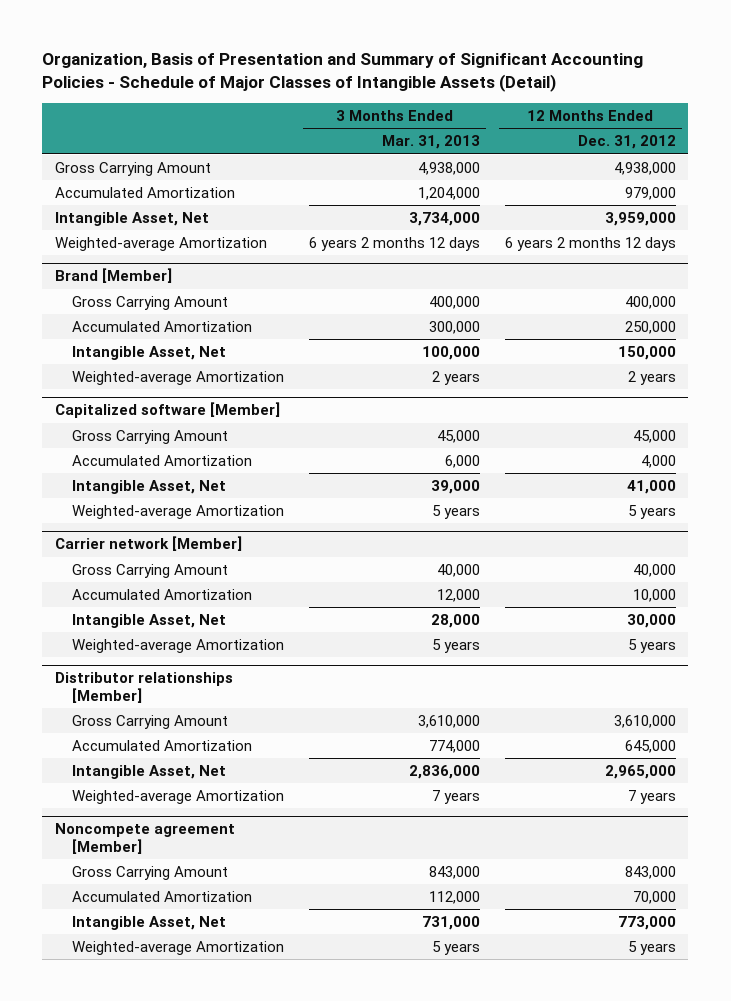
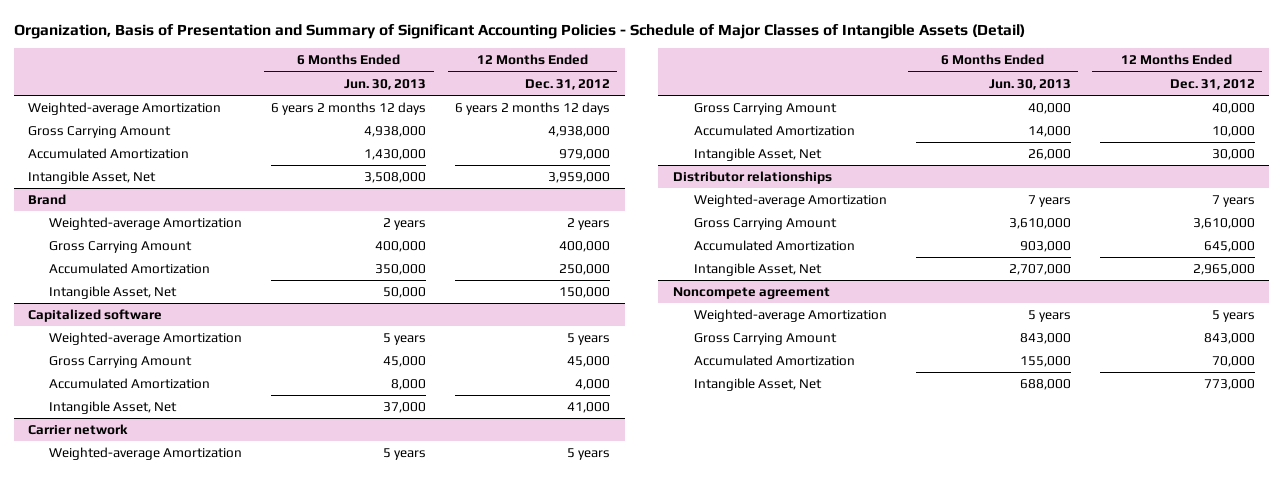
- | 3 Months Ended Mar. 31, 2013 | 12 Months Ended Dec. 31, 2012
+ | 6 Months Ended Jun. 30, 2013 | 12 Months Ended Dec. 31, 2012
moved up: Weighted-average Amortization | 6 years 2 months 12 days | 6 years 2 months 12 days
- Brand [Member]
+ Brand
+ Weighted-average Amortization | 2 years | 2 years
- Weighted-average Amortization | 2 years | 2 years
- Capitalized software [Member]
+ Capitalized software
+ Weighted-average Amortization | 5 years | 5 years
+ Carrier network
- Carrier network [Member]
- Weighted-average Amortization | 5 years | 5 years
- Distributor relationships [Member]
+ Distributor relationships
+ Weighted-average Amortization | 7 years | 7 years
- Weighted-average Amortization | 7 years | 7 years
- Noncompete agreement [Member]
+ Noncompete agreement
+ Weighted-average Amortization | 5 years | 5 years
- Weighted-average Amortization | 5 years | 5 years

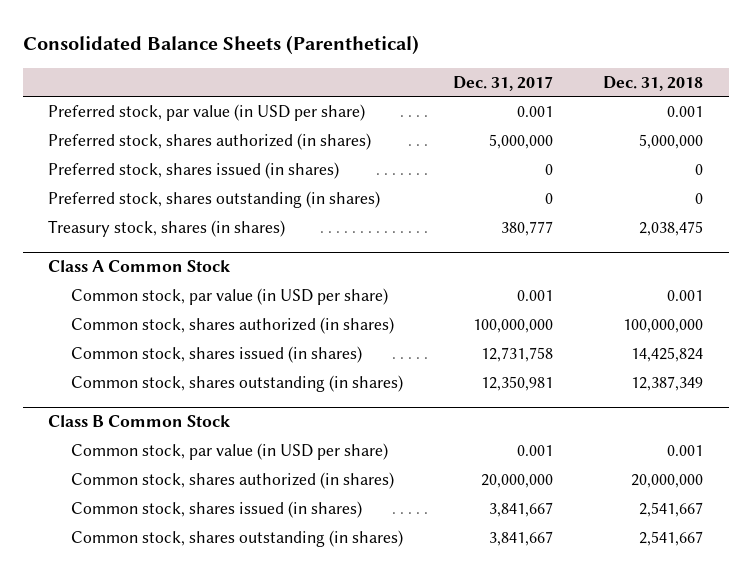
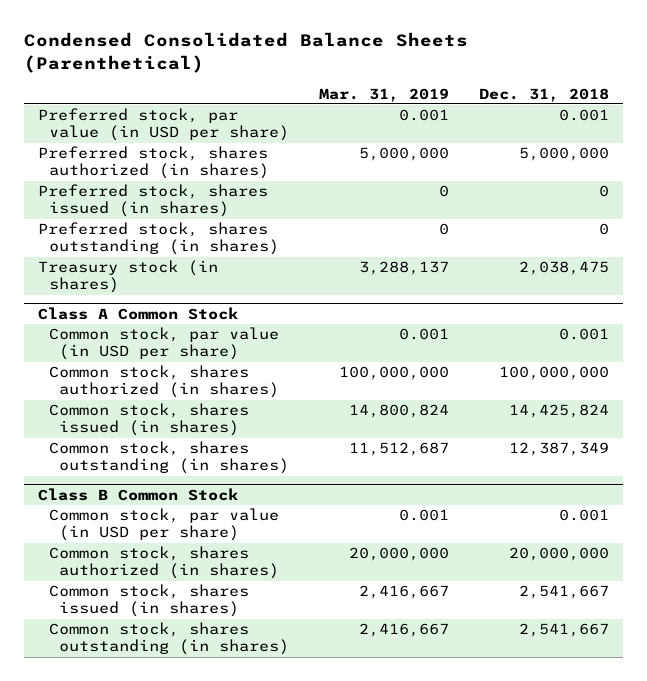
- Consolidated Balance Sheets (Parenthetical)
+ Condensed Consolidated Balance Sheets (Parenthetical)
- | Dec. 31, 2017 | Dec. 31, 2018
+ | Mar. 31, 2019 | Dec. 31, 2018
- Treasury stock, shares (in shares) | 380,777 | 2,038,475
+ Treasury stock (in shares) | 3,288,137 | 2,038,475

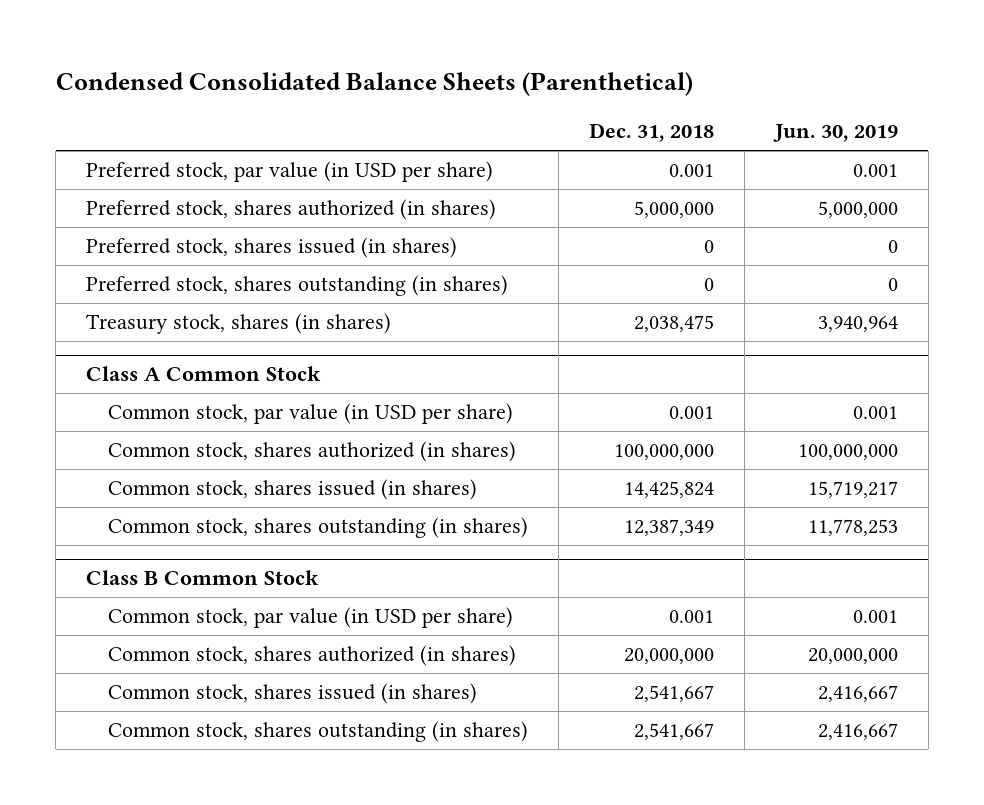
- | Mar. 31, 2019 | Dec. 31, 2018
+ | Dec. 31, 2018 | Jun. 30, 2019
- Treasury stock (in shares) | 3,288,137 | 2,038,475
+ Treasury stock, shares (in shares) | 2,038,475 | 3,940,964

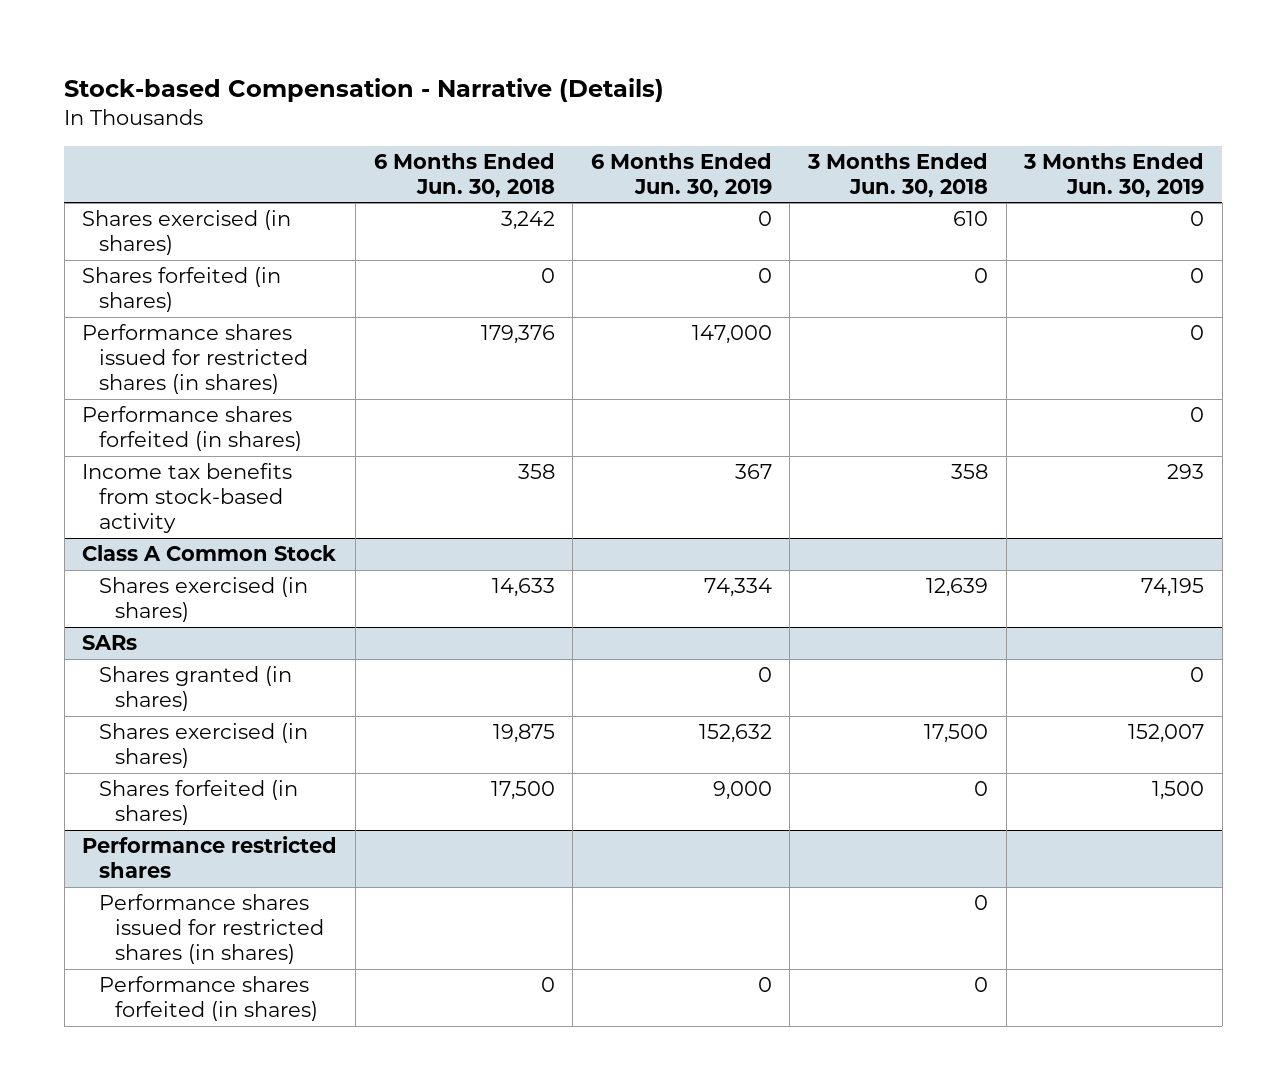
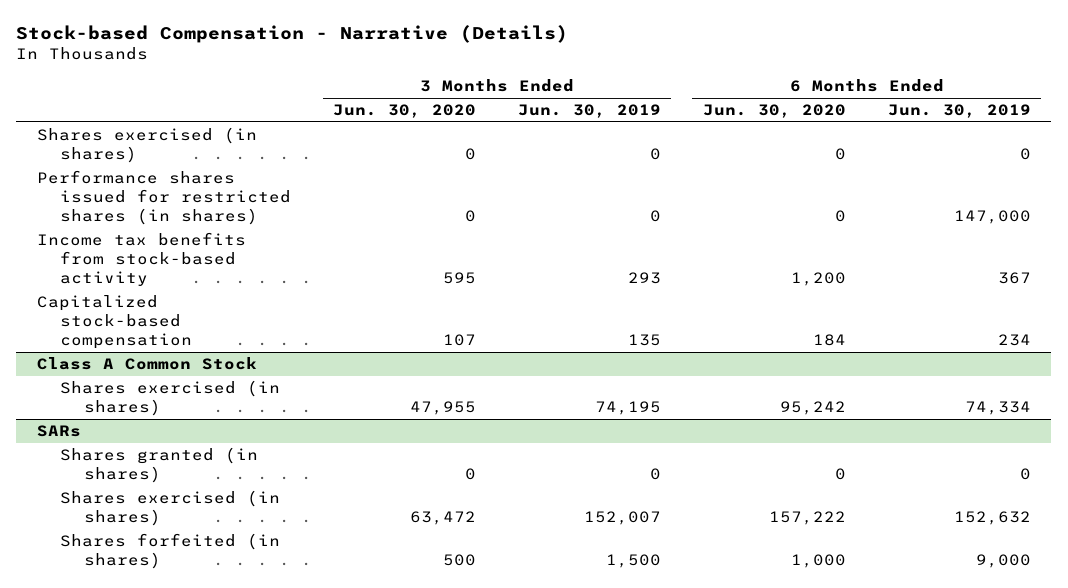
- | 6 Months Ended Jun. 30, 2018 | 6 Months Ended Jun. 30, 2019 | 3 Months Ended Jun. 30, 2018 | 3 Months Ended Jun. 30, 2019
+ | 3 Months Ended Jun. 30, 2020 | 3 Months Ended Jun. 30, 2019 | 6 Months Ended Jun. 30, 2020 | 6 Months Ended Jun. 30, 2019
- Shares forfeited (in shares) | 0 | 0 | 0 | 0
- Performance shares forfeited (in shares) | | | | 0
+ Capitalized stock-based compensation | 107 | 135 | 184 | 234
- Performance restricted shares
- Performance shares issued for restricted shares (in shares) | | | 0 |
- Performance shares forfeited (in shares) | 0 | 0 | 0 |

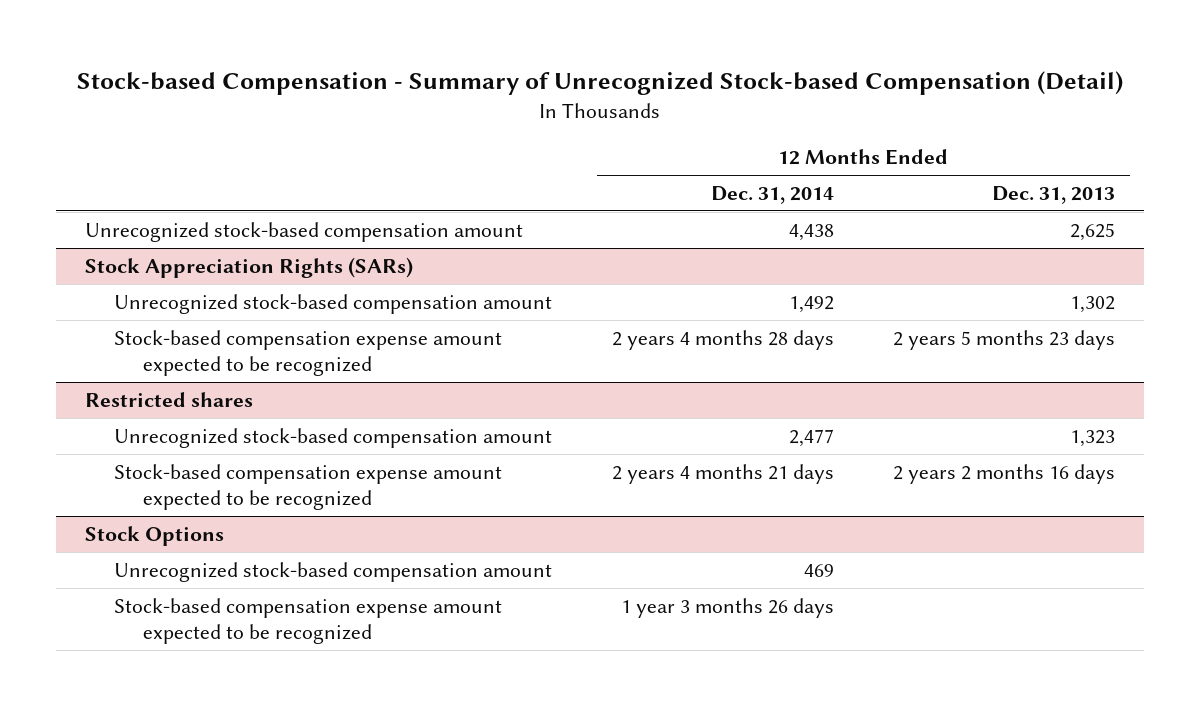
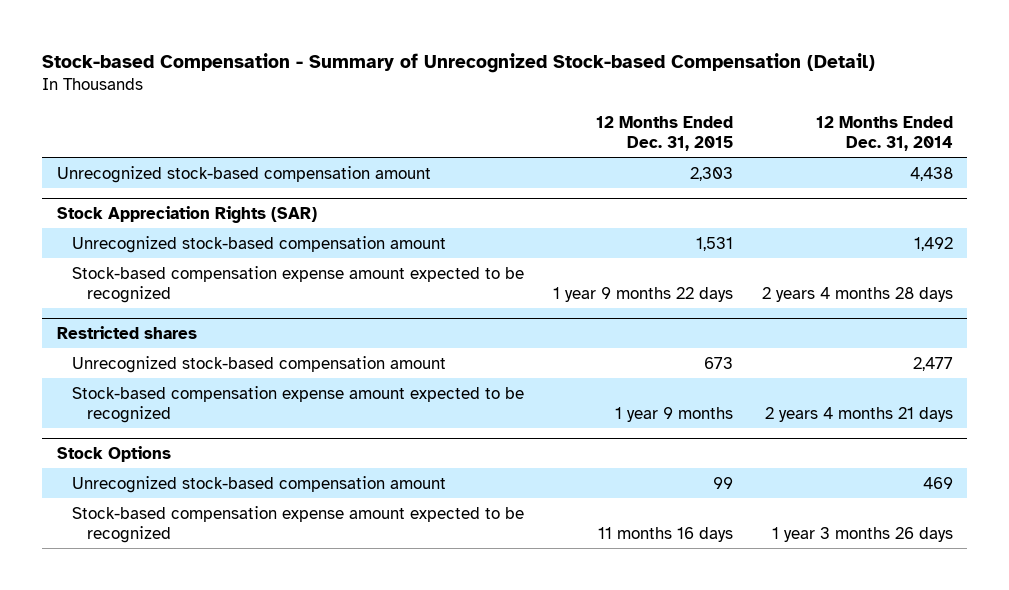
- | 12 Months Ended Dec. 31, 2014 | 12 Months Ended Dec. 31, 2013
+ | 12 Months Ended Dec. 31, 2015 | 12 Months Ended Dec. 31, 2014
- Stock Appreciation Rights (SARs)
+ Stock Appreciation Rights (SAR)

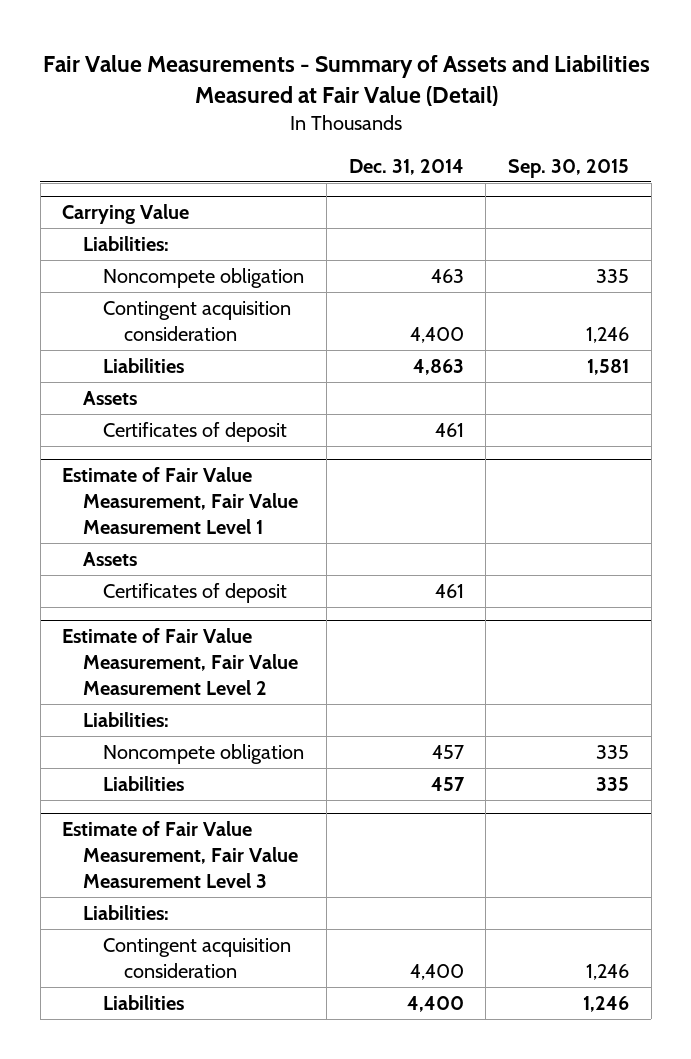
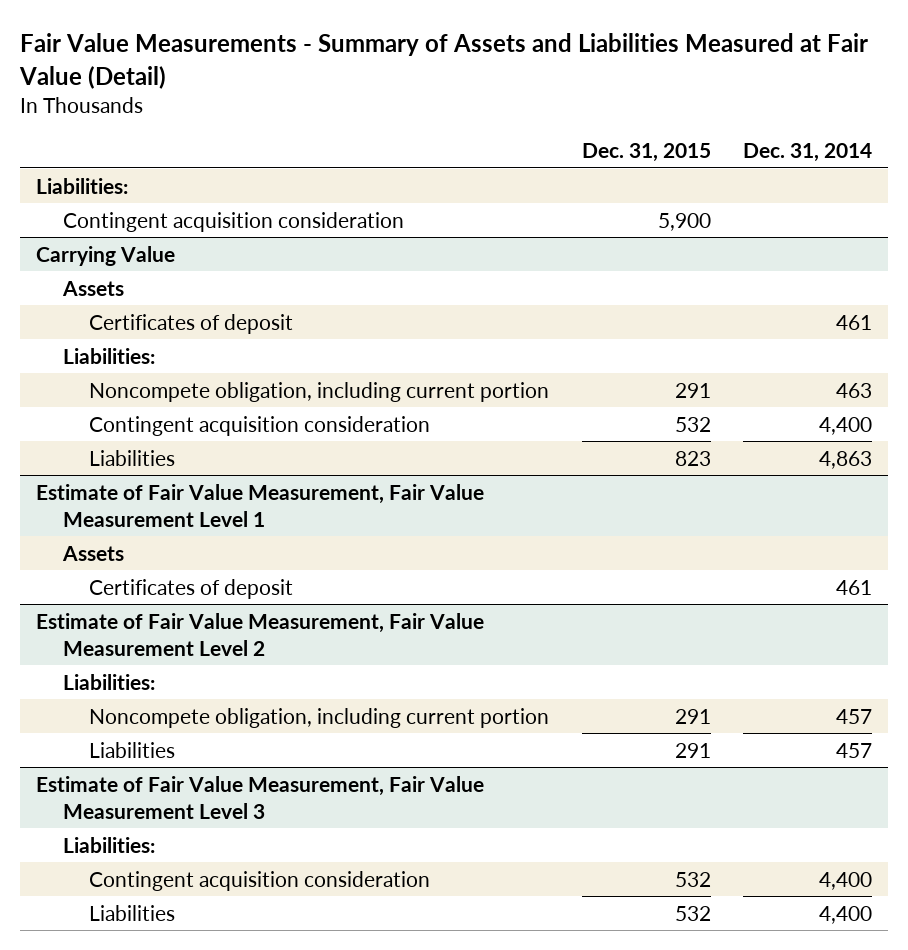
- | Dec. 31, 2014 | Sep. 30, 2015
+ | Dec. 31, 2015 | Dec. 31, 2014
+ Liabilities:
+ Contingent acquisition consideration | 5,900 |
@ Carrying Value
moved up: Assets
moved up: Certificates of deposit | | 461
- Noncompete obligation | 463 | 335
+ Noncompete obligation, including current portion | 291 | 463
@ Estimate of Fair Value Measurement, Fair Value Measurement Level 2
- Noncompete obligation | 457 | 335
+ Noncompete obligation, including current portion | 291 | 457

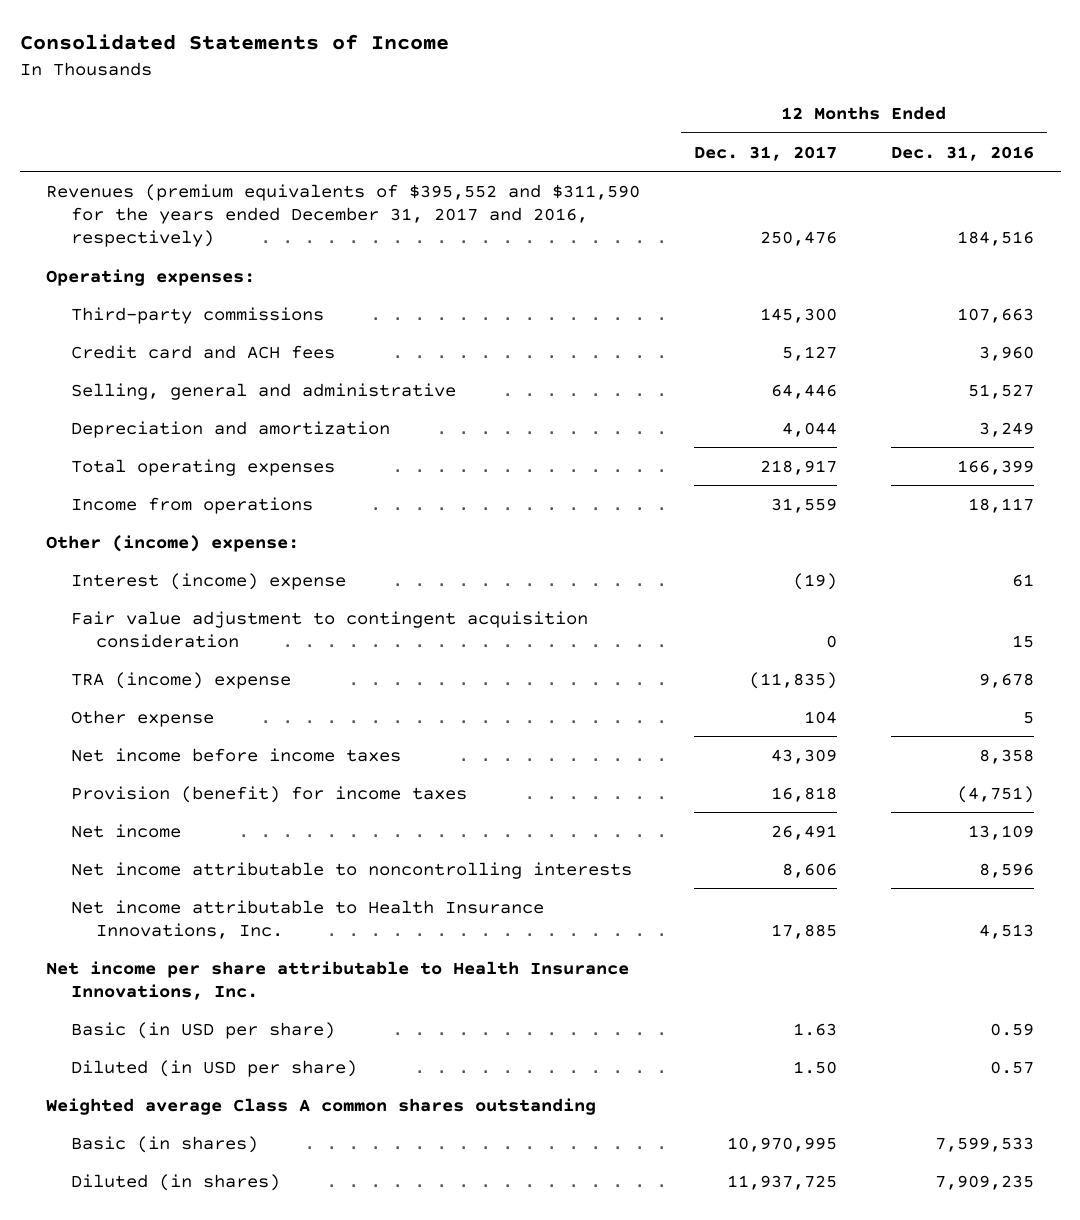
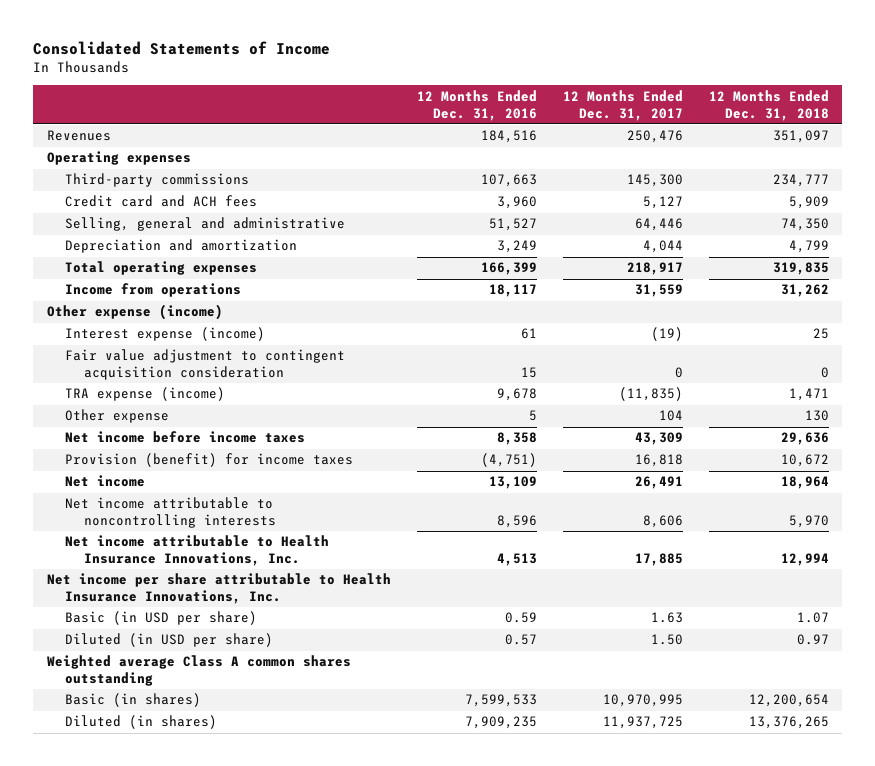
- | 12 Months Ended Dec. 31, 2017 | 12 Months Ended Dec. 31, 2016
+ | 12 Months Ended Dec. 31, 2016 | 12 Months Ended Dec. 31, 2017 | 12 Months Ended Dec. 31, 2018
- Revenues (premium equivalents of $395,552 and $311,590 for the years ended December 31, 2017 and 2016, respectively) | 250,476 | 184,516
- Operating expenses:
+ Revenues | 184,516 | 250,476 | 351,097
+ Operating expenses
- Other (income) expense:
- Interest (income) expense | (19) | 61
+ Other expense (income)
+ Interest expense (income) | 61 | (19) | 25
- TRA (income) expense | (11,835) | 9,678
+ TRA expense (income) | 9,678 | (11,835) | 1,471

